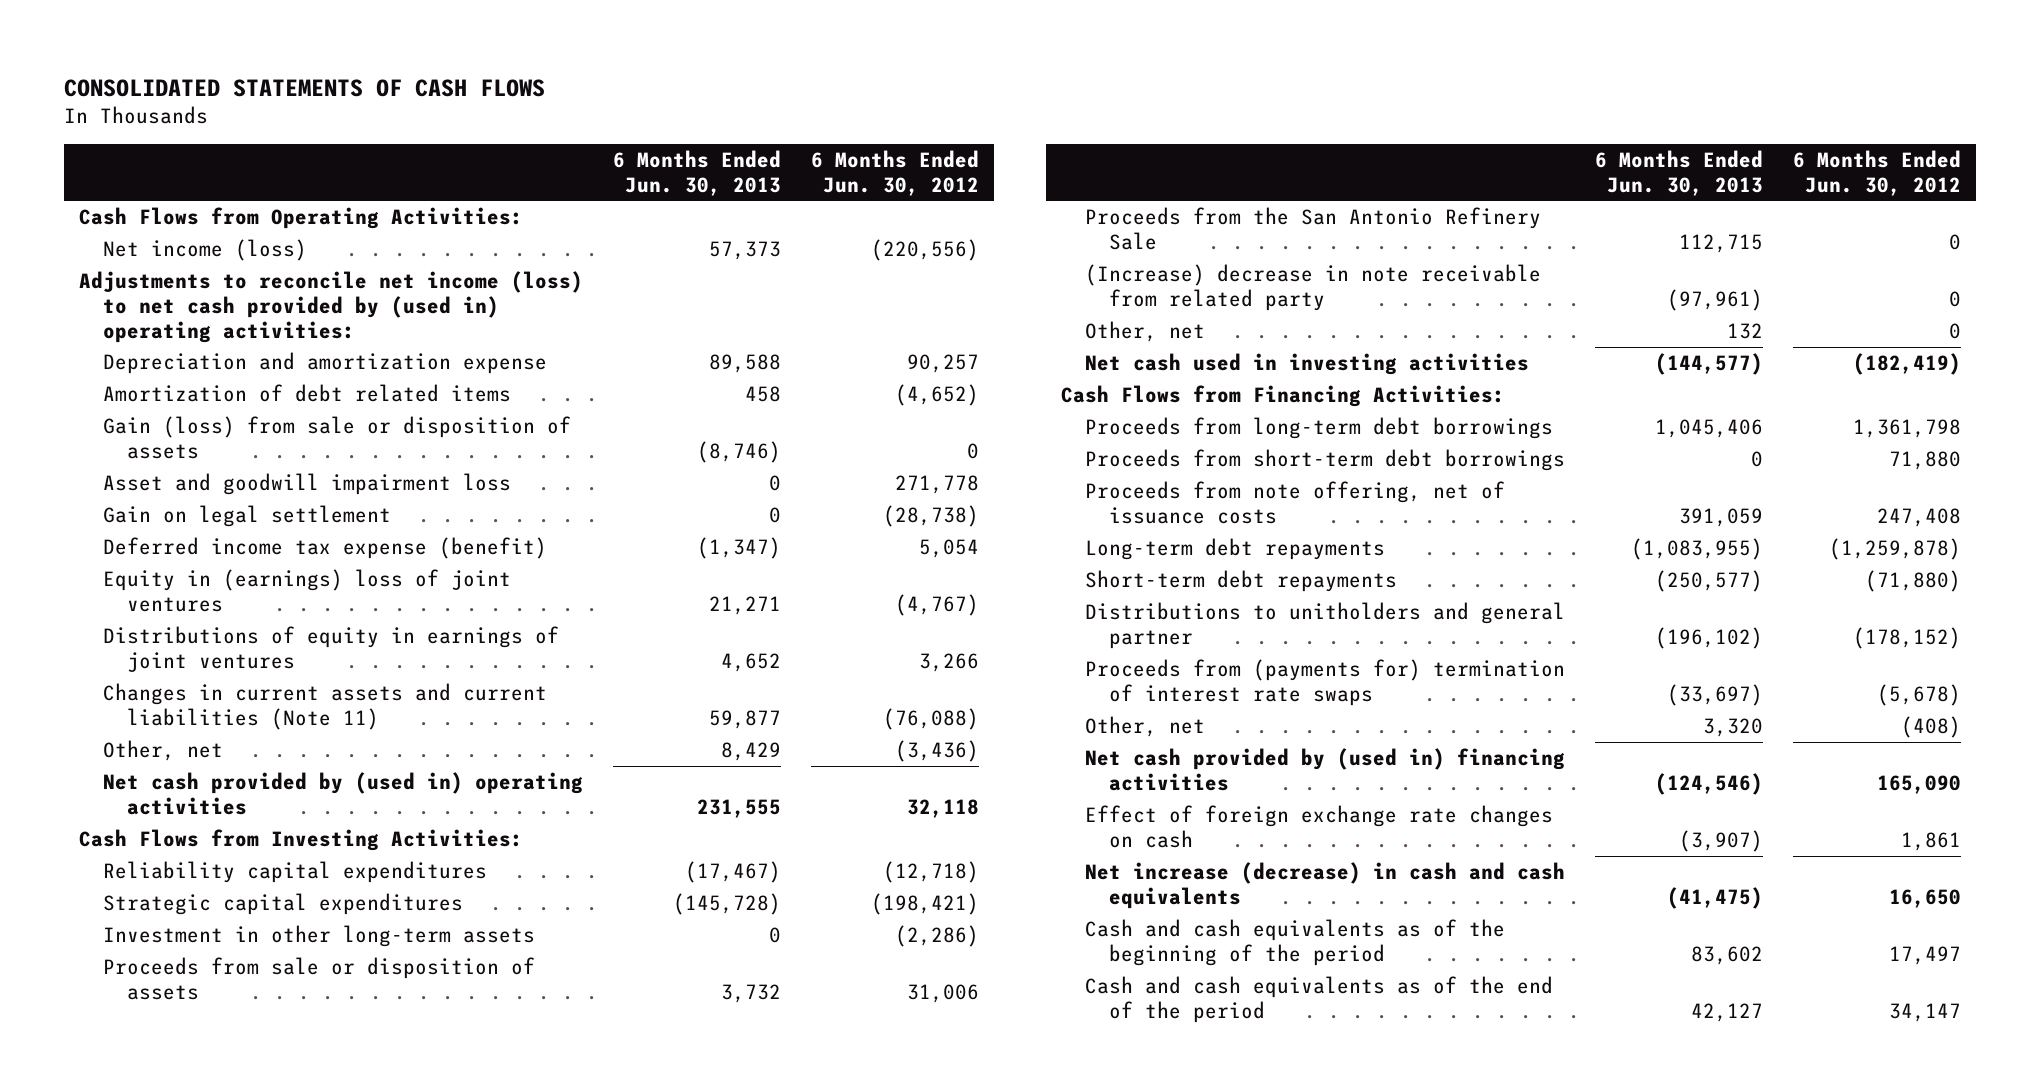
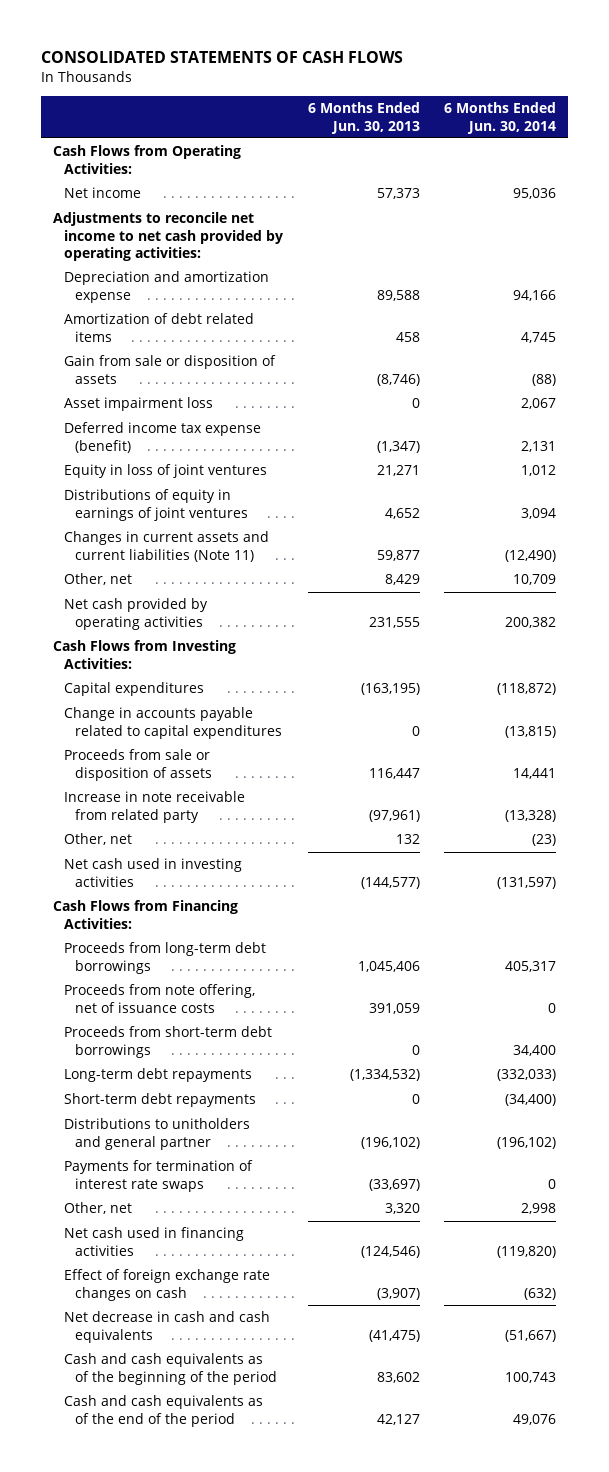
- | 6 Months Ended Jun. 30, 2013 | 6 Months Ended Jun. 30, 2012
+ | 6 Months Ended Jun. 30, 2013 | 6 Months Ended Jun. 30, 2014
- Net income (loss) | 57,373 | (220,556)
- Adjustments to reconcile net income (loss) to net cash provided by (used in) operating activities:
+ Net income | 57,373 | 95,036
+ Adjustments to reconcile net income to net cash provided by operating activities:
- Gain (loss) from sale or disposition of assets | (8,746) | 0
- Asset and goodwill impairment loss | 0 | 271,778
- Gain on legal settlement | 0 | (28,738)
+ Gain from sale or disposition of assets | (8,746) | (88)
+ Asset impairment loss | 0 | 2,067
- Equity in (earnings) loss of joint ventures | 21,271 | (4,767)
+ Equity in loss of joint ventures | 21,271 | 1,012
- Net cash provided by (used in) operating activities | 231,555 | 32,118
+ Net cash provided by operating activities | 231,555 | 200,382
- Reliability capital expenditures | (17,467) | (12,718)
- Strategic capital expenditures | (145,728) | (198,421)
- Investment in other long-term assets | 0 | (2,286)
- Proceeds from sale or disposition of assets | 3,732 | 31,006
- Proceeds from the San Antonio Refinery Sale | 112,715 | 0
- (Increase) decrease in note receivable from related party | (97,961) | 0
+ Capital expenditures | (163,195) | (118,872)
+ Change in accounts payable related to capital expenditures | 0 | (13,815)
+ Proceeds from sale or disposition of assets | 116,447 | 14,441
+ Increase in note receivable from related party | (97,961) | (13,328)
- Long-term debt repayments | (1,083,955) | (1,259,878)
- Short-term debt repayments | (250,577) | (71,880)
moved down: Proceeds from short-term debt borrowings | 0 | 34,400
+ Long-term debt repayments | (1,334,532) | (332,033)
+ Short-term debt repayments | 0 | (34,400)
- Proceeds from (payments for) termination of interest rate swaps | (33,697) | (5,678)
+ Payments for termination of interest rate swaps | (33,697) | 0
- Net cash provided by (used in) financing activities | (124,546) | 165,090
+ Net cash used in financing activities | (124,546) | (119,820)
- Net increase (decrease) in cash and cash equivalents | (41,475) | 16,650
+ Net decrease in cash and cash equivalents | (41,475) | (51,667)

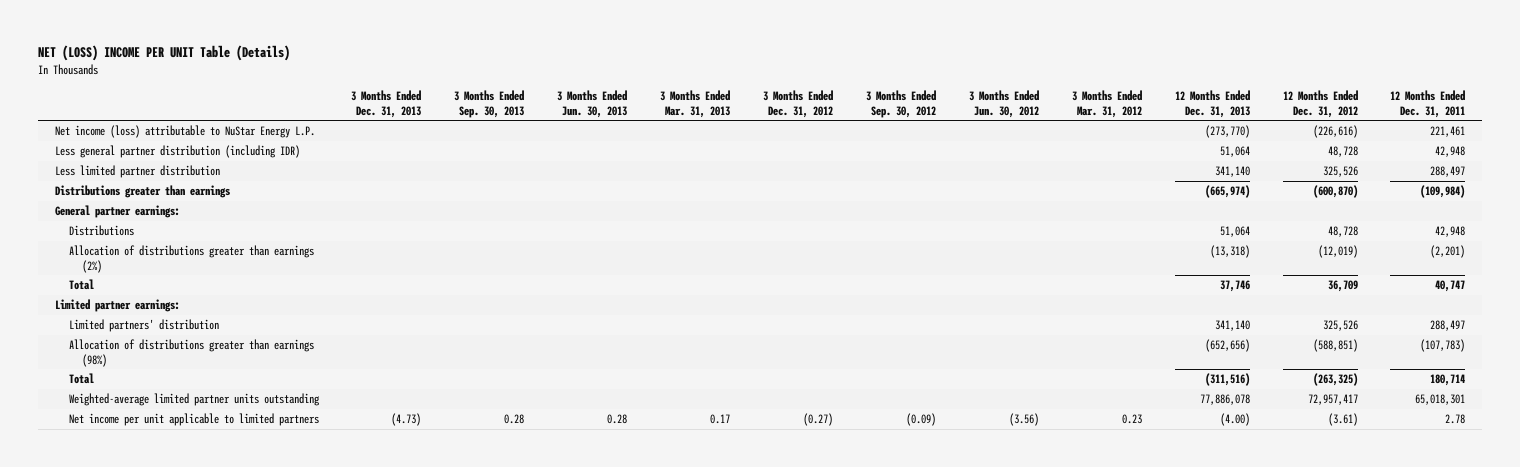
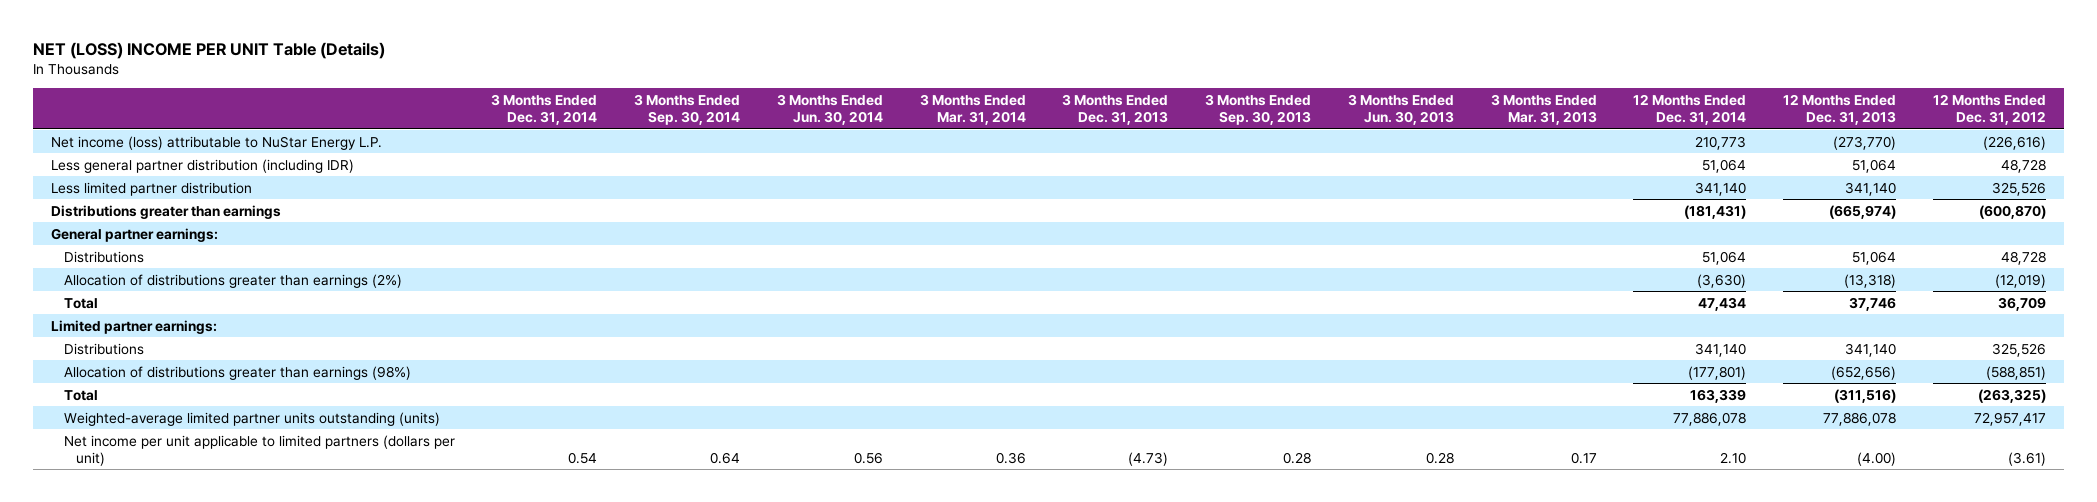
- | 3 Months Ended Dec. 31, 2013 | 3 Months Ended Sep. 30, 2013 | 3 Months Ended Jun. 30, 2013 | 3 Months Ended Mar. 31, 2013 | 3 Months Ended Dec. 31, 2012 | 3 Months Ended Sep. 30, 2012 | 3 Months Ended Jun. 30, 2012 | 3 Months Ended Mar. 31, 2012 | 12 Months Ended Dec. 31, 2013 | 12 Months Ended Dec. 31, 2012 | 12 Months Ended Dec. 31, 2011
+ | 3 Months Ended Dec. 31, 2014 | 3 Months Ended Sep. 30, 2014 | 3 Months Ended Jun. 30, 2014 | 3 Months Ended Mar. 31, 2014 | 3 Months Ended Dec. 31, 2013 | 3 Months Ended Sep. 30, 2013 | 3 Months Ended Jun. 30, 2013 | 3 Months Ended Mar. 31, 2013 | 12 Months Ended Dec. 31, 2014 | 12 Months Ended Dec. 31, 2013 | 12 Months Ended Dec. 31, 2012
- Limited partners' distribution | | | | | | | | | 341,140 | 325,526 | 288,497
+ Distributions | | | | | | | | | 341,140 | 341,140 | 325,526
- Weighted-average limited partner units outstanding | | | | | | | | | 77,886,078 | 72,957,417 | 65,018,301
- Net income per unit applicable to limited partners | (4.73) | 0.28 | 0.28 | 0.17 | (0.27) | (0.09) | (3.56) | 0.23 | (4.00) | (3.61) | 2.78
+ Weighted-average limited partner units outstanding (units) | | | | | | | | | 77,886,078 | 77,886,078 | 72,957,417
+ Net income per unit applicable to limited partners (dollars per unit) | 0.54 | 0.64 | 0.56 | 0.36 | (4.73) | 0.28 | 0.28 | 0.17 | 2.10 | (4.00) | (3.61)

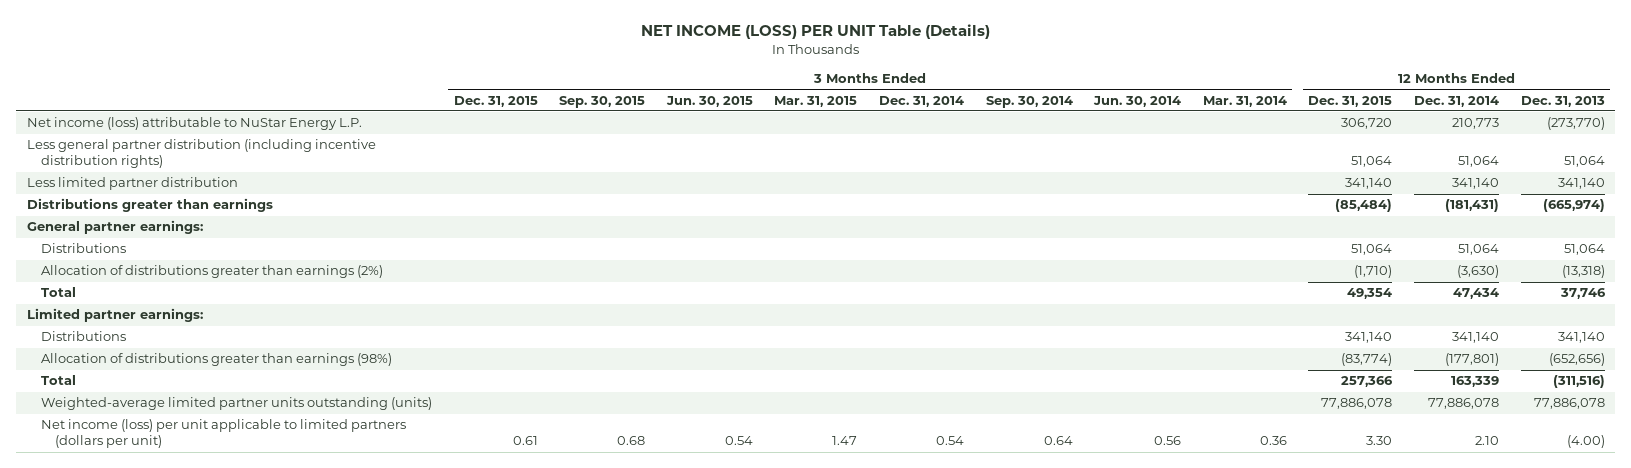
- NET (LOSS) INCOME PER UNIT Table (Details)
+ NET INCOME (LOSS) PER UNIT Table (Details)
- | 3 Months Ended Dec. 31, 2014 | 3 Months Ended Sep. 30, 2014 | 3 Months Ended Jun. 30, 2014 | 3 Months Ended Mar. 31, 2014 | 3 Months Ended Dec. 31, 2013 | 3 Months Ended Sep. 30, 2013 | 3 Months Ended Jun. 30, 2013 | 3 Months Ended Mar. 31, 2013 | 12 Months Ended Dec. 31, 2014 | 12 Months Ended Dec. 31, 2013 | 12 Months Ended Dec. 31, 2012
+ | 3 Months Ended Dec. 31, 2015 | 3 Months Ended Sep. 30, 2015 | 3 Months Ended Jun. 30, 2015 | 3 Months Ended Mar. 31, 2015 | 3 Months Ended Dec. 31, 2014 | 3 Months Ended Sep. 30, 2014 | 3 Months Ended Jun. 30, 2014 | 3 Months Ended Mar. 31, 2014 | 12 Months Ended Dec. 31, 2015 | 12 Months Ended Dec. 31, 2014 | 12 Months Ended Dec. 31, 2013
- Less general partner distribution (including IDR) | | | | | | | | | 51,064 | 51,064 | 48,728
+ Less general partner distribution (including incentive distribution rights) | | | | | | | | | 51,064 | 51,064 | 51,064
- Net income per unit applicable to limited partners (dollars per unit) | 0.54 | 0.64 | 0.56 | 0.36 | (4.73) | 0.28 | 0.28 | 0.17 | 2.10 | (4.00) | (3.61)
+ Net income (loss) per unit applicable to limited partners (dollars per unit) | 0.61 | 0.68 | 0.54 | 1.47 | 0.54 | 0.64 | 0.56 | 0.36 | 3.30 | 2.10 | (4.00)

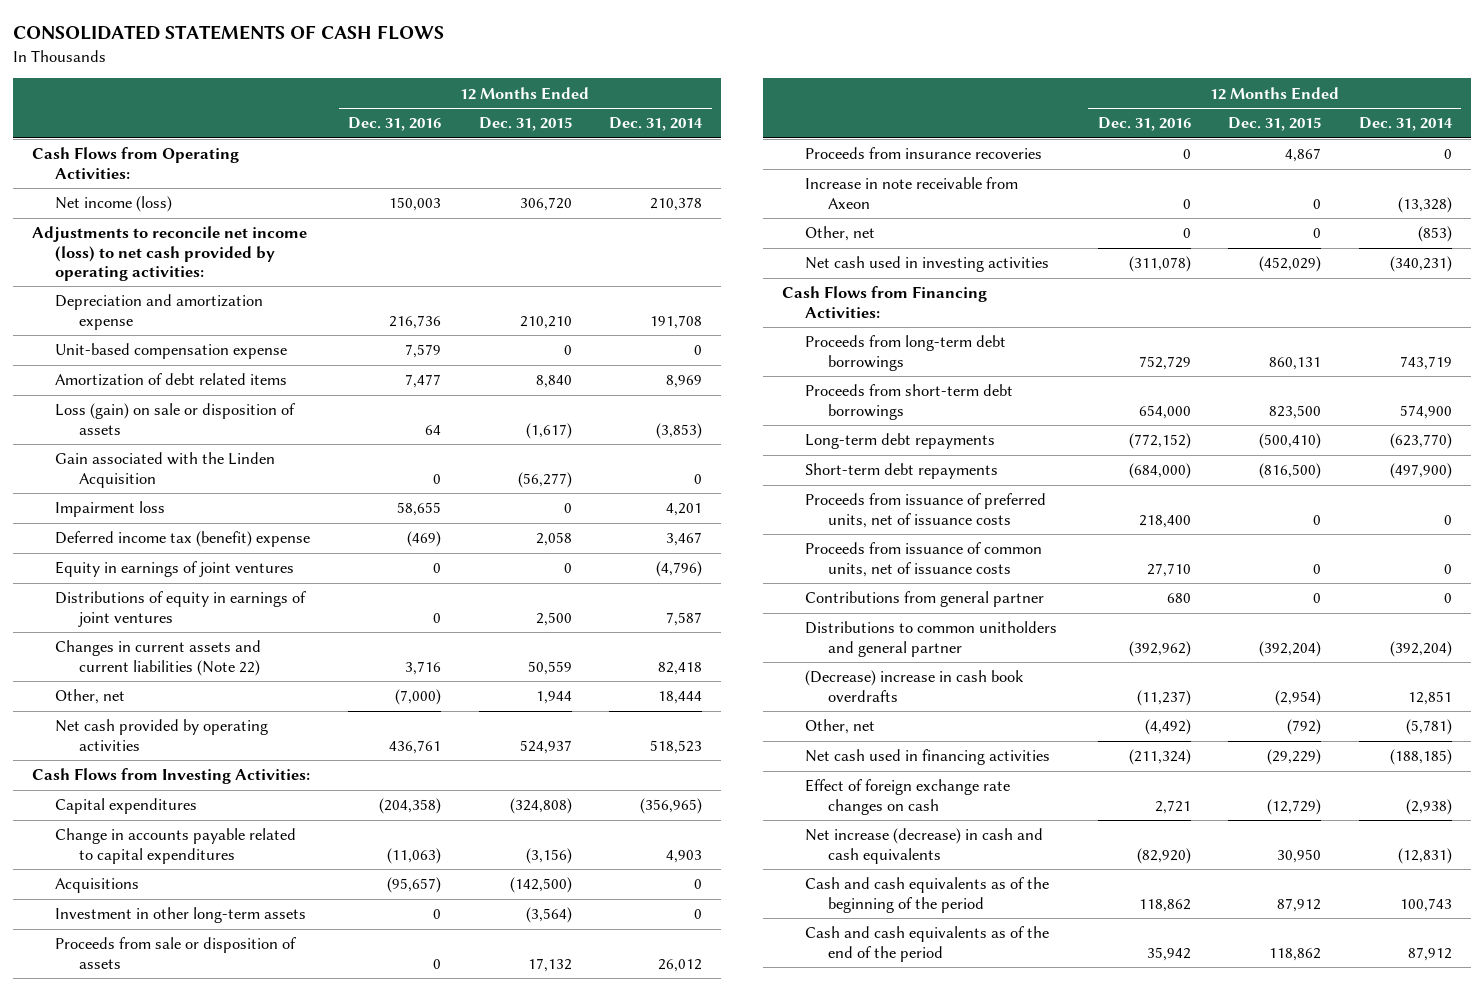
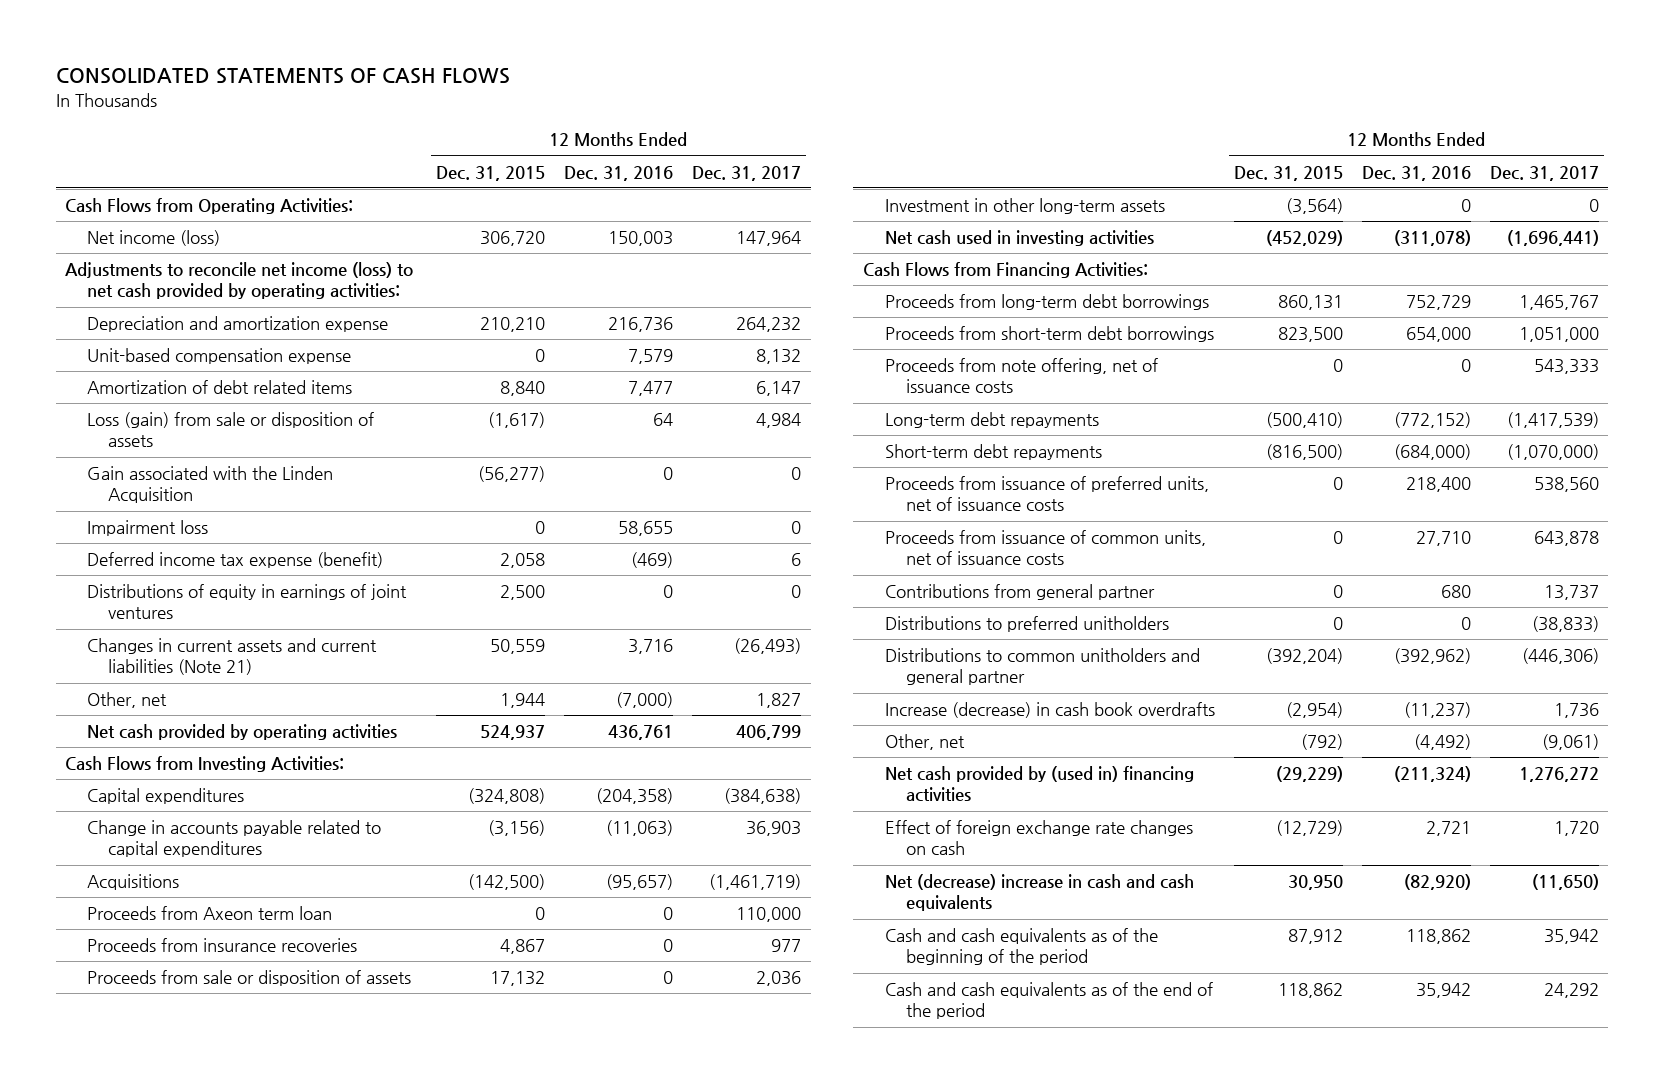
- | 12 Months Ended Dec. 31, 2016 | 12 Months Ended Dec. 31, 2015 | 12 Months Ended Dec. 31, 2014
+ | 12 Months Ended Dec. 31, 2015 | 12 Months Ended Dec. 31, 2016 | 12 Months Ended Dec. 31, 2017
- Loss (gain) on sale or disposition of assets | 64 | (1,617) | (3,853)
+ Loss (gain) from sale or disposition of assets | (1,617) | 64 | 4,984
- Deferred income tax (benefit) expense | (469) | 2,058 | 3,467
- Equity in earnings of joint ventures | 0 | 0 | (4,796)
+ Deferred income tax expense (benefit) | 2,058 | (469) | 6
- Changes in current assets and current liabilities (Note 22) | 3,716 | 50,559 | 82,418
+ Changes in current assets and current liabilities (Note 21) | 50,559 | 3,716 | (26,493)
+ Proceeds from Axeon term loan | 0 | 0 | 110,000
- Increase in note receivable from Axeon | 0 | 0 | (13,328)
- Other, net | 0 | 0 | (853)
moved down: Proceeds from sale or disposition of assets | 17,132 | 0 | 2,036
moved down: Investment in other long-term assets | (3,564) | 0 | 0
+ Proceeds from note offering, net of issuance costs | 0 | 0 | 543,333
+ Distributions to preferred unitholders | 0 | 0 | (38,833)
- (Decrease) increase in cash book overdrafts | (11,237) | (2,954) | 12,851
+ Increase (decrease) in cash book overdrafts | (2,954) | (11,237) | 1,736
- Net cash used in financing activities | (211,324) | (29,229) | (188,185)
+ Net cash provided by (used in) financing activities | (29,229) | (211,324) | 1,276,272
- Net increase (decrease) in cash and cash equivalents | (82,920) | 30,950 | (12,831)
+ Net (decrease) increase in cash and cash equivalents | 30,950 | (82,920) | (11,650)

